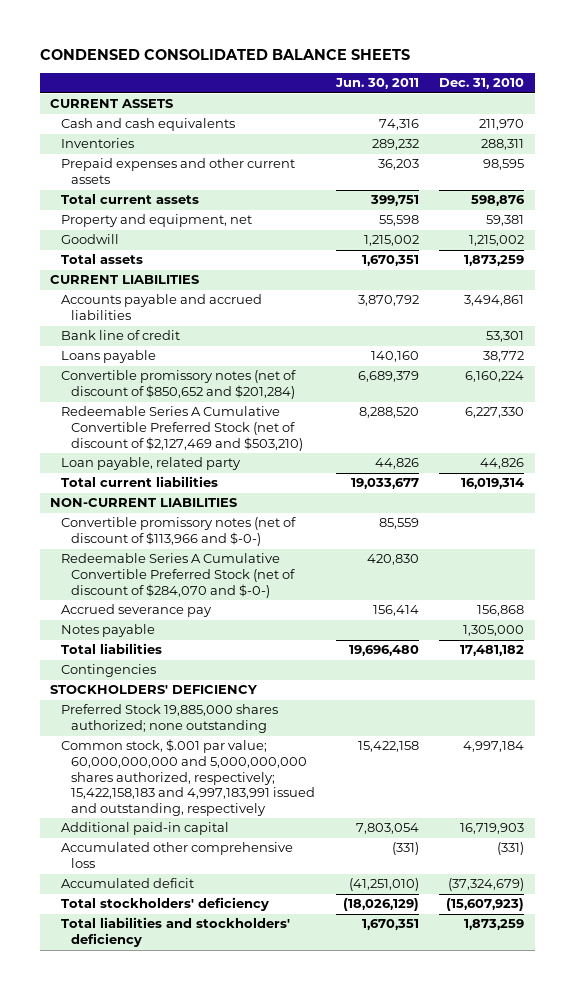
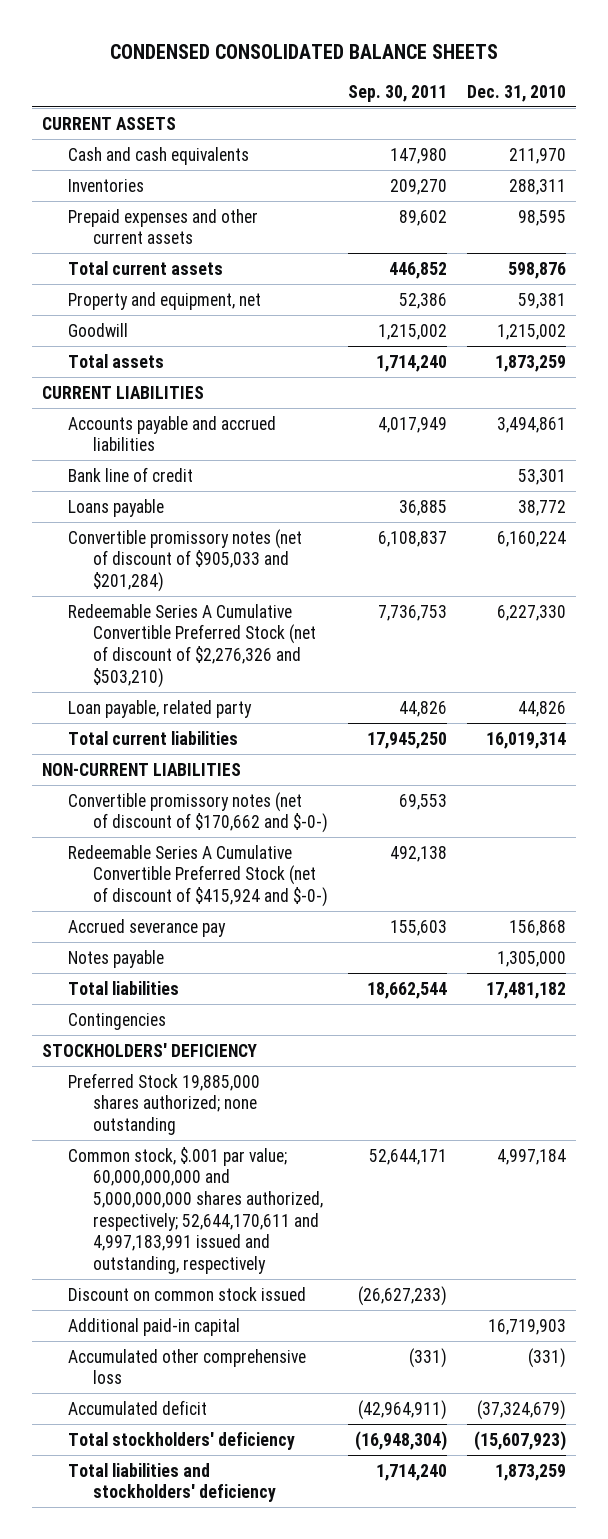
- | Jun. 30, 2011 | Dec. 31, 2010
+ | Sep. 30, 2011 | Dec. 31, 2010
- Convertible promissory notes (net of discount of $850,652 and $201,284) | 6,689,379 | 6,160,224
- Redeemable Series A Cumulative Convertible Preferred Stock (net of discount of $2,127,469 and $503,210) | 8,288,520 | 6,227,330
+ Convertible promissory notes (net of discount of $905,033 and $201,284) | 6,108,837 | 6,160,224
+ Redeemable Series A Cumulative Convertible Preferred Stock (net of discount of $2,276,326 and $503,210) | 7,736,753 | 6,227,330
- Convertible promissory notes (net of discount of $113,966 and $-0-) | 85,559 |
- Redeemable Series A Cumulative Convertible Preferred Stock (net of discount of $284,070 and $-0-) | 420,830 |
+ Convertible promissory notes (net of discount of $170,662 and $-0-) | 69,553 |
+ Redeemable Series A Cumulative Convertible Preferred Stock (net of discount of $415,924 and $-0-) | 492,138 |
- Common stock, $.001 par value; 60,000,000,000 and 5,000,000,000 shares authorized, respectively; 15,422,158,183 and 4,997,183,991 issued and outstanding, respectively | 15,422,158 | 4,997,184
+ Common stock, $.001 par value; 60,000,000,000 and 5,000,000,000 shares authorized, respectively; 52,644,170,611 and 4,997,183,991 issued and outstanding, respectively | 52,644,171 | 4,997,184
+ Discount on common stock issued | (26,627,233) |

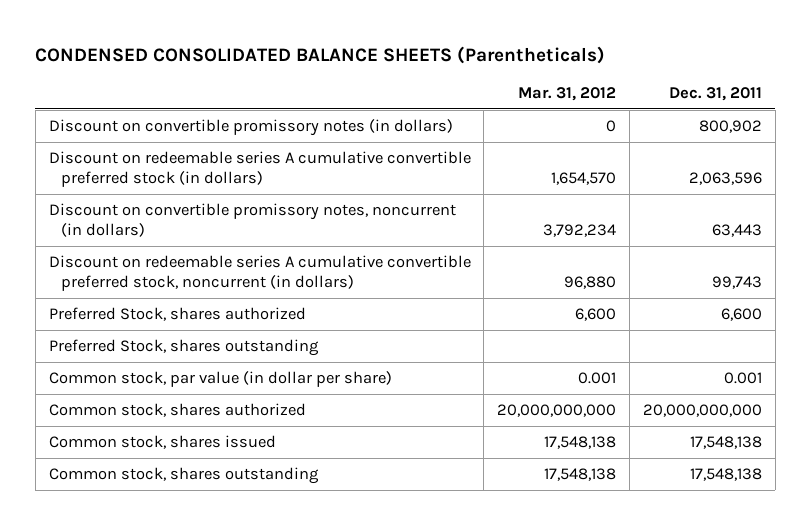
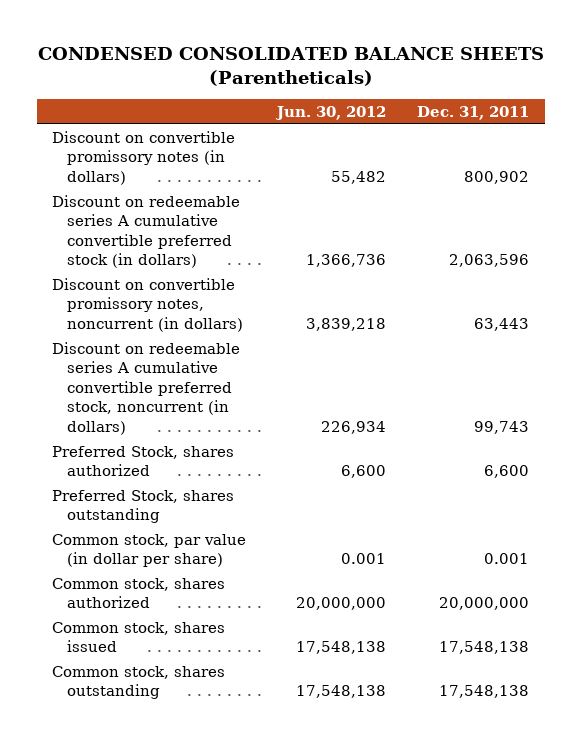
- | Mar. 31, 2012 | Dec. 31, 2011
+ | Jun. 30, 2012 | Dec. 31, 2011
- Common stock, shares authorized | 20,000,000,000 | 20,000,000,000
+ Common stock, shares authorized | 20,000,000 | 20,000,000

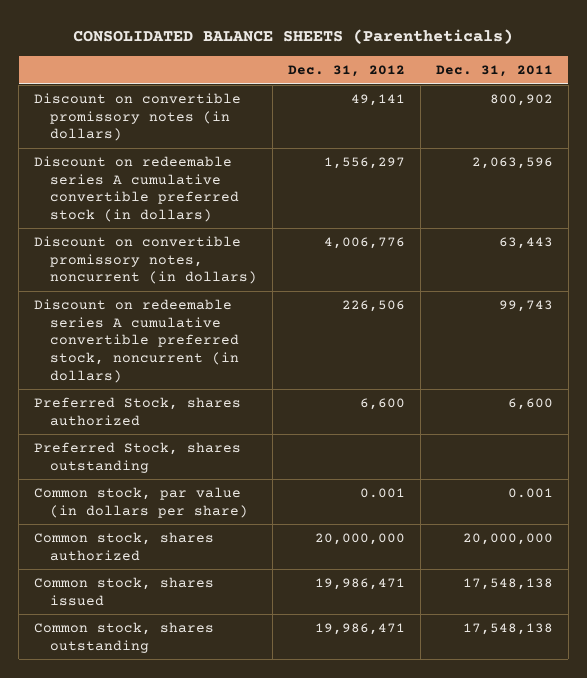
- CONDENSED CONSOLIDATED BALANCE SHEETS (Parentheticals)
+ CONSOLIDATED BALANCE SHEETS (Parentheticals)
- | Jun. 30, 2012 | Dec. 31, 2011
+ | Dec. 31, 2012 | Dec. 31, 2011
- Common stock, par value (in dollar per share) | 0.001 | 0.001
+ Common stock, par value (in dollars per share) | 0.001 | 0.001

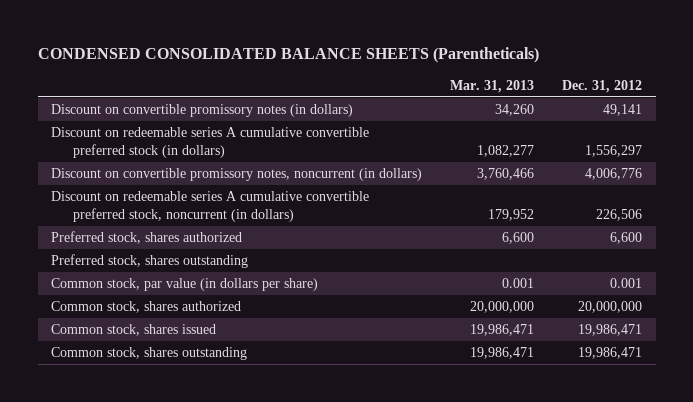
- CONSOLIDATED BALANCE SHEETS (Parentheticals)
+ CONDENSED CONSOLIDATED BALANCE SHEETS (Parentheticals)
- | Dec. 31, 2012 | Dec. 31, 2011
+ | Mar. 31, 2013 | Dec. 31, 2012
- Preferred Stock, shares authorized | 6,600 | 6,600
- Preferred Stock, shares outstanding
+ Preferred stock, shares authorized | 6,600 | 6,600
+ Preferred stock, shares outstanding

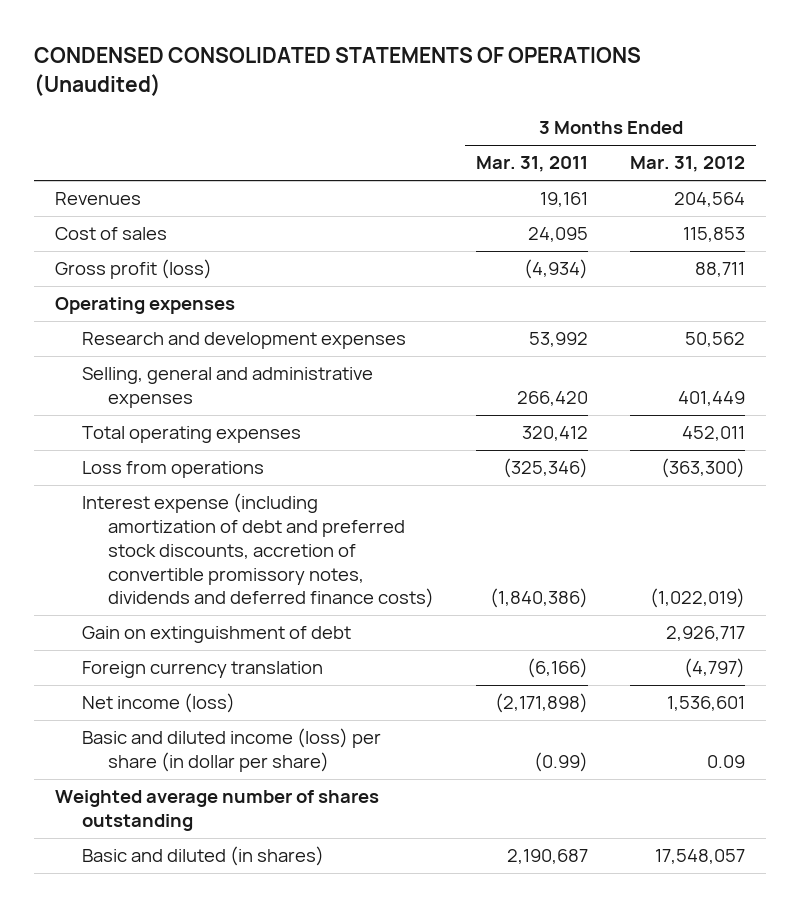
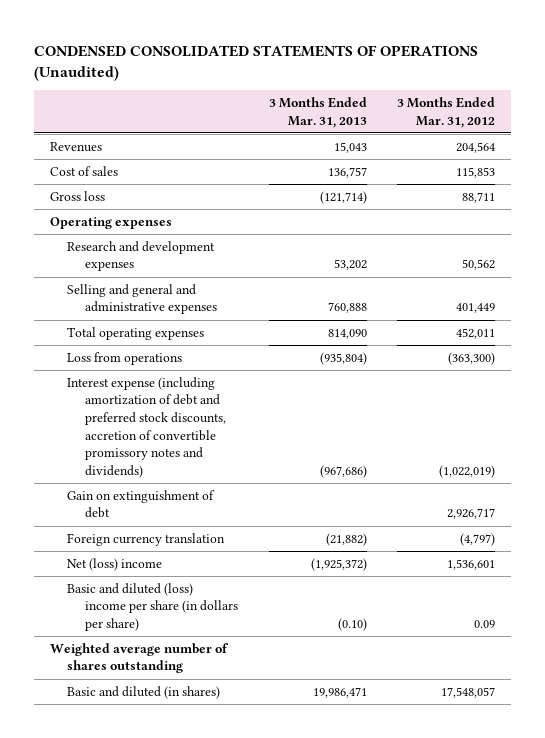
- | 3 Months Ended Mar. 31, 2011 | 3 Months Ended Mar. 31, 2012
+ | 3 Months Ended Mar. 31, 2013 | 3 Months Ended Mar. 31, 2012
- Gross profit (loss) | (4,934) | 88,711
+ Gross loss | (121,714) | 88,711
- Selling, general and administrative expenses | 266,420 | 401,449
+ Selling and general and administrative expenses | 760,888 | 401,449
- Interest expense (including amortization of debt and preferred stock discounts, accretion of convertible promissory notes, dividends and deferred finance costs) | (1,840,386) | (1,022,019)
+ Interest expense (including amortization of debt and preferred stock discounts, accretion of convertible promissory notes and dividends) | (967,686) | (1,022,019)
- Net income (loss) | (2,171,898) | 1,536,601
- Basic and diluted income (loss) per share (in dollar per share) | (0.99) | 0.09
+ Net (loss) income | (1,925,372) | 1,536,601
+ Basic and diluted (loss) income per share (in dollars per share) | (0.10) | 0.09

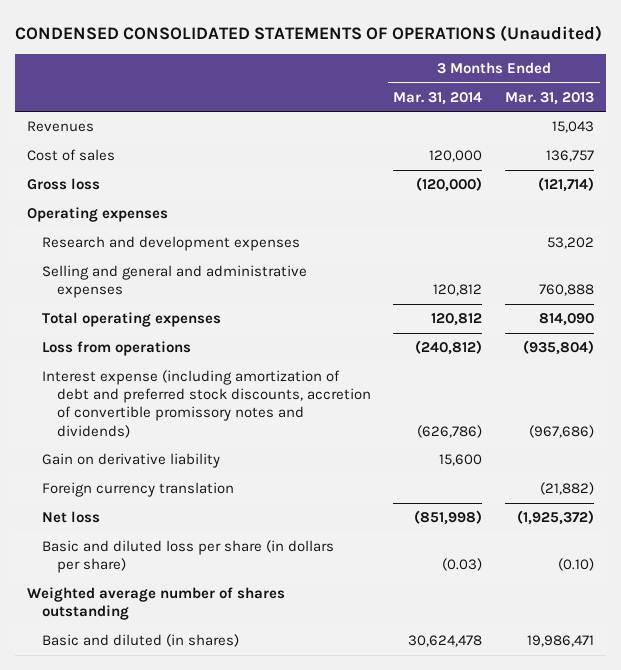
- | 3 Months Ended Mar. 31, 2013 | 3 Months Ended Mar. 31, 2012
+ | 3 Months Ended Mar. 31, 2014 | 3 Months Ended Mar. 31, 2013
- Gain on extinguishment of debt | | 2,926,717
+ Gain on derivative liability | 15,600 |
- Net (loss) income | (1,925,372) | 1,536,601
- Basic and diluted (loss) income per share (in dollars per share) | (0.10) | 0.09
+ Net loss | (851,998) | (1,925,372)
+ Basic and diluted loss per share (in dollars per share) | (0.03) | (0.10)

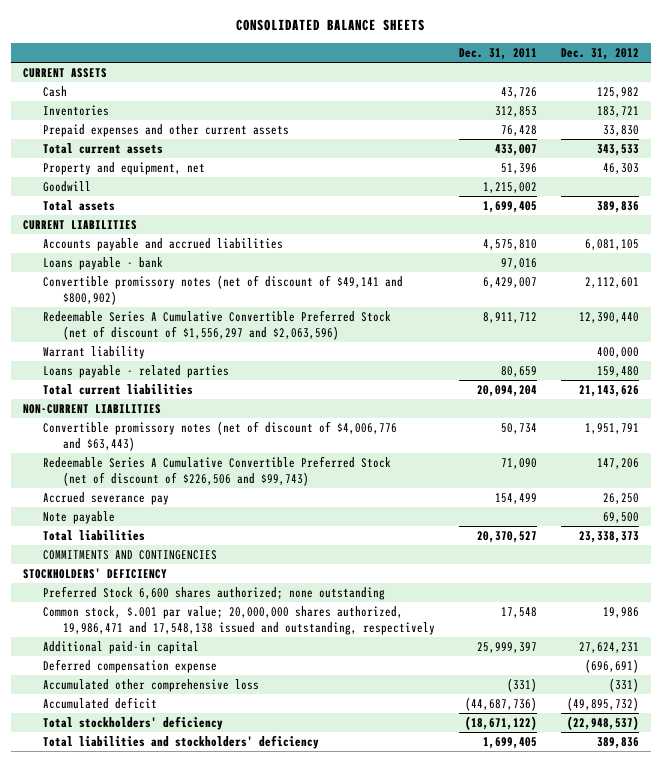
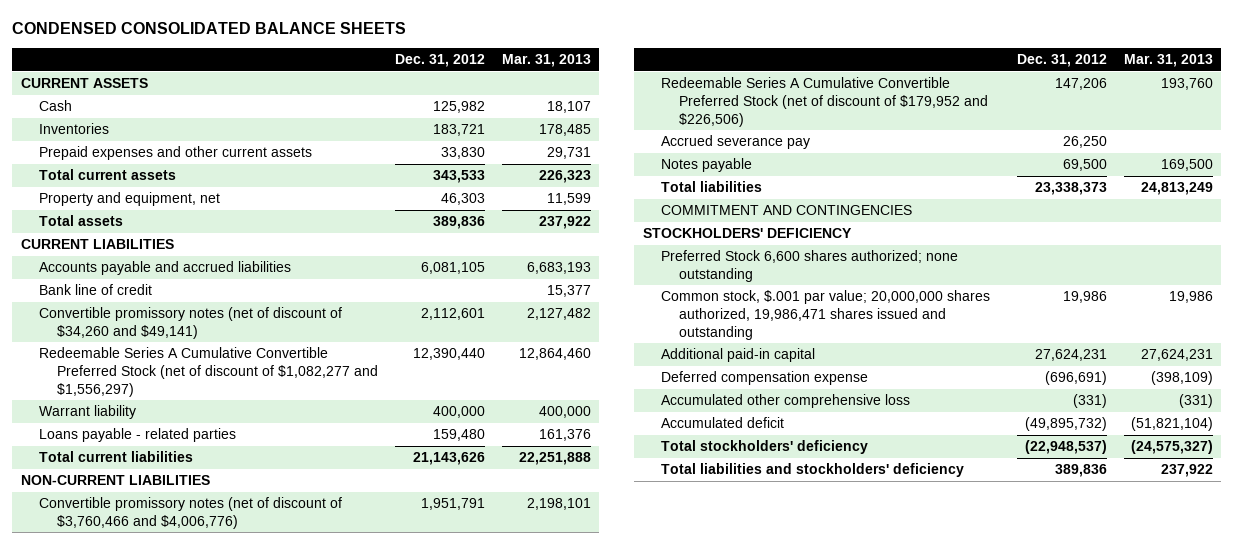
- CONSOLIDATED BALANCE SHEETS
+ CONDENSED CONSOLIDATED BALANCE SHEETS
- | Dec. 31, 2011 | Dec. 31, 2012
+ | Dec. 31, 2012 | Mar. 31, 2013
- Goodwill | 1,215,002 |
- Loans payable - bank | 97,016 |
- Convertible promissory notes (net of discount of $49,141 and $800,902) | 6,429,007 | 2,112,601
- Redeemable Series A Cumulative Convertible Preferred Stock (net of discount of $1,556,297 and $2,063,596) | 8,911,712 | 12,390,440
+ Bank line of credit | | 15,377
+ Convertible promissory notes (net of discount of $34,260 and $49,141) | 2,112,601 | 2,127,482
+ Redeemable Series A Cumulative Convertible Preferred Stock (net of discount of $1,082,277 and $1,556,297) | 12,390,440 | 12,864,460
- Convertible promissory notes (net of discount of $4,006,776 and $63,443) | 50,734 | 1,951,791
- Redeemable Series A Cumulative Convertible Preferred Stock (net of discount of $226,506 and $99,743) | 71,090 | 147,206
+ Convertible promissory notes (net of discount of $3,760,466 and $4,006,776) | 1,951,791 | 2,198,101
+ Redeemable Series A Cumulative Convertible Preferred Stock (net of discount of $179,952 and $226,506) | 147,206 | 193,760
- Note payable | | 69,500
+ Notes payable | 69,500 | 169,500
- COMMITMENTS AND CONTINGENCIES
+ COMMITMENT AND CONTINGENCIES
- Common stock, $.001 par value; 20,000,000 shares authorized, 19,986,471 and 17,548,138 issued and outstanding, respectively | 17,548 | 19,986
+ Common stock, $.001 par value; 20,000,000 shares authorized, 19,986,471 shares issued and outstanding | 19,986 | 19,986

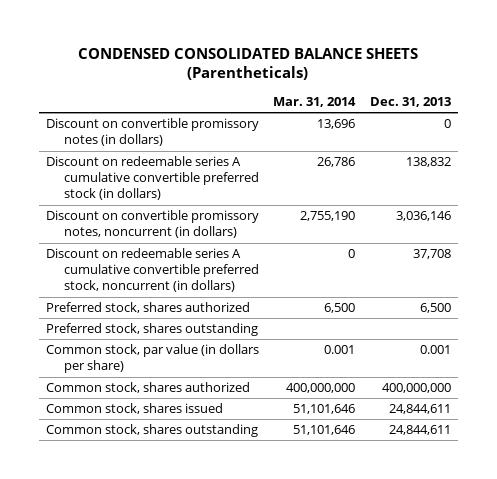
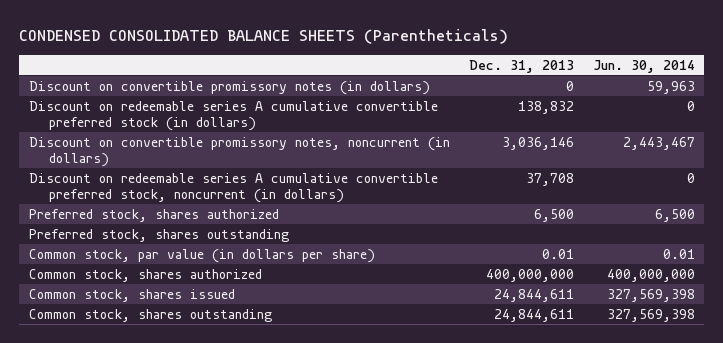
- | Mar. 31, 2014 | Dec. 31, 2013
+ | Dec. 31, 2013 | Jun. 30, 2014
- Common stock, par value (in dollars per share) | 0.001 | 0.001
+ Common stock, par value (in dollars per share) | 0.01 | 0.01

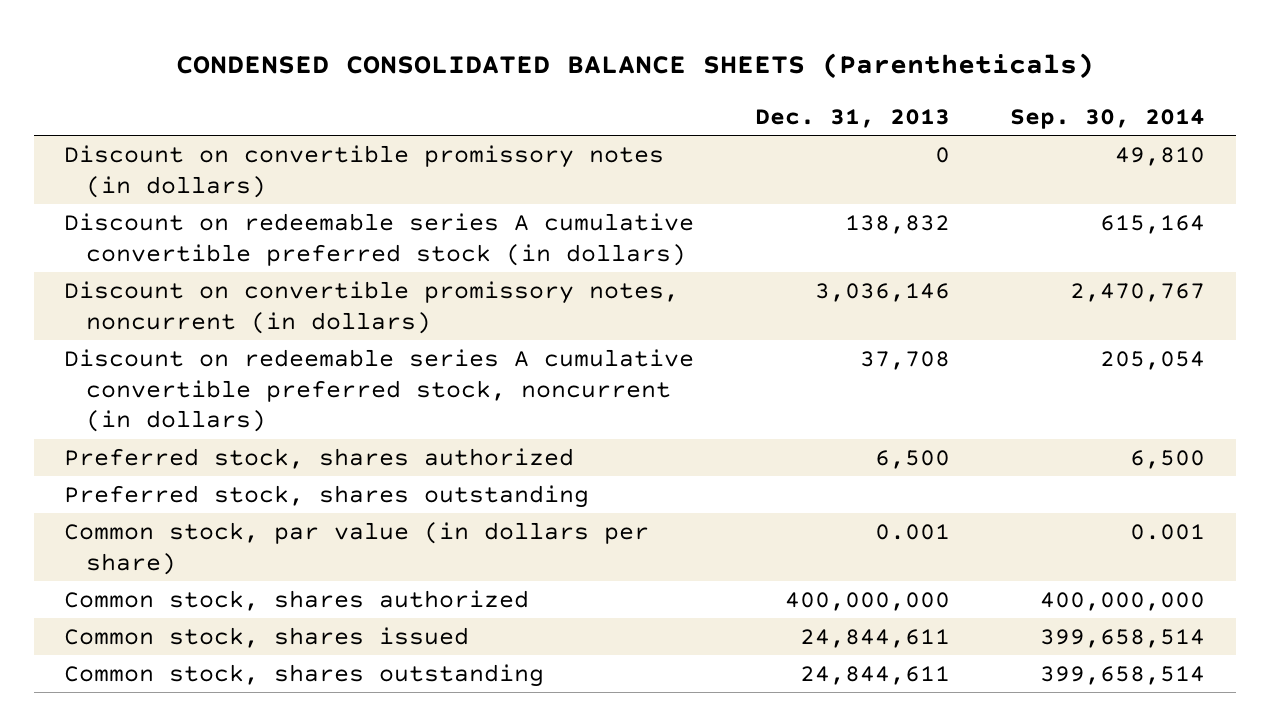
- | Dec. 31, 2013 | Jun. 30, 2014
+ | Dec. 31, 2013 | Sep. 30, 2014
- Common stock, par value (in dollars per share) | 0.01 | 0.01
+ Common stock, par value (in dollars per share) | 0.001 | 0.001

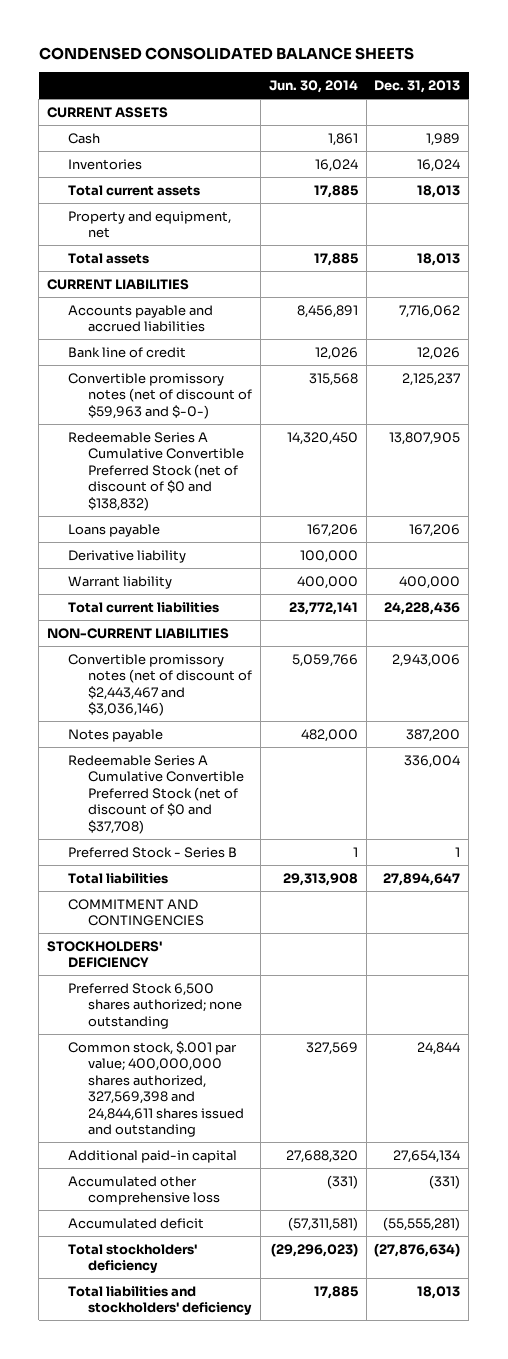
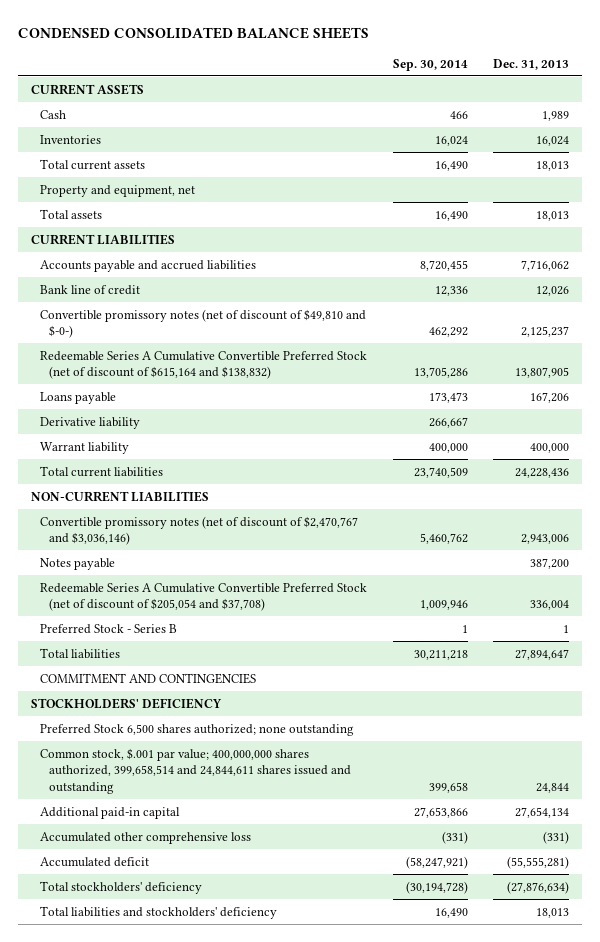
- | Jun. 30, 2014 | Dec. 31, 2013
+ | Sep. 30, 2014 | Dec. 31, 2013
- Convertible promissory notes (net of discount of $59,963 and $-0-) | 315,568 | 2,125,237
- Redeemable Series A Cumulative Convertible Preferred Stock (net of discount of $0 and $138,832) | 14,320,450 | 13,807,905
+ Convertible promissory notes (net of discount of $49,810 and $-0-) | 462,292 | 2,125,237
+ Redeemable Series A Cumulative Convertible Preferred Stock (net of discount of $615,164 and $138,832) | 13,705,286 | 13,807,905
- Convertible promissory notes (net of discount of $2,443,467 and $3,036,146) | 5,059,766 | 2,943,006
+ Convertible promissory notes (net of discount of $2,470,767 and $3,036,146) | 5,460,762 | 2,943,006
- Redeemable Series A Cumulative Convertible Preferred Stock (net of discount of $0 and $37,708) | | 336,004
+ Redeemable Series A Cumulative Convertible Preferred Stock (net of discount of $205,054 and $37,708) | 1,009,946 | 336,004
- Common stock, $.001 par value; 400,000,000 shares authorized, 327,569,398 and 24,844,611 shares issued and outstanding | 327,569 | 24,844
+ Common stock, $.001 par value; 400,000,000 shares authorized, 399,658,514 and 24,844,611 shares issued and outstanding | 399,658 | 24,844

